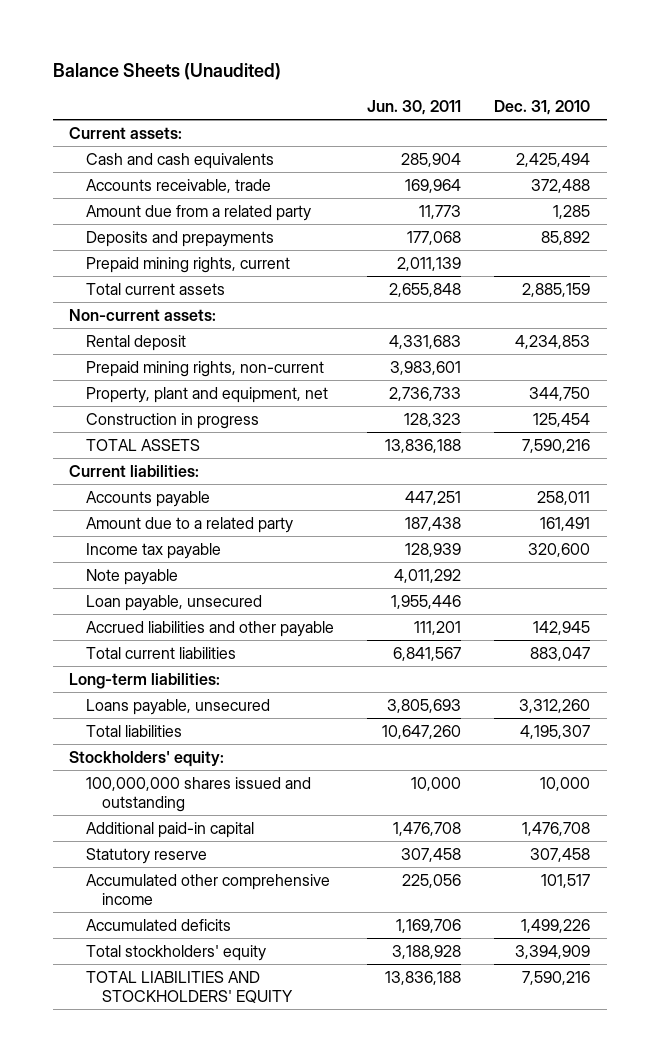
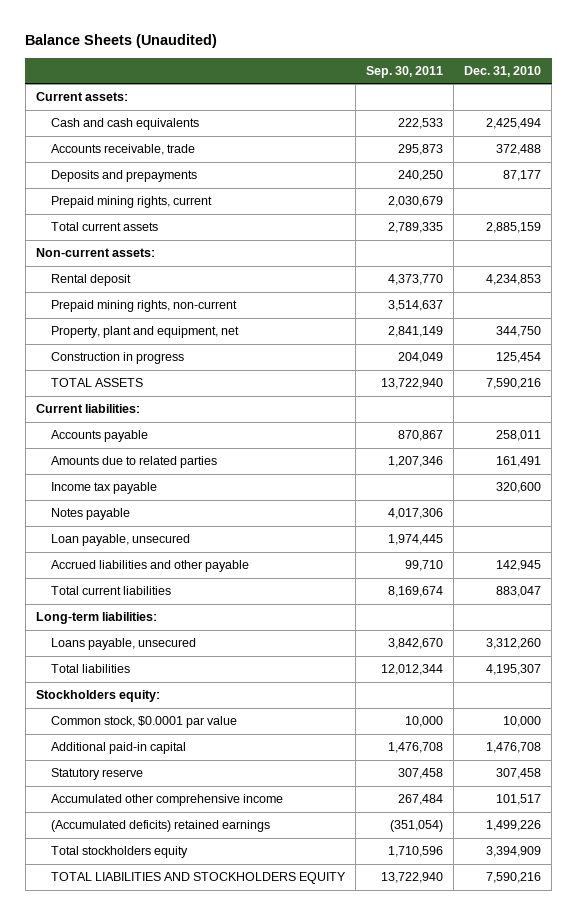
- | Jun. 30, 2011 | Dec. 31, 2010
+ | Sep. 30, 2011 | Dec. 31, 2010
- Amount due from a related party | 11,773 | 1,285
- Deposits and prepayments | 177,068 | 85,892
+ Deposits and prepayments | 240,250 | 87,177
- Amount due to a related party | 187,438 | 161,491
+ Amounts due to related parties | 1,207,346 | 161,491
- Note payable | 4,011,292 |
+ Notes payable | 4,017,306 |
- Stockholders' equity:
- 100,000,000 shares issued and outstanding | 10,000 | 10,000
+ Stockholders equity:
+ Common stock, $0.0001 par value | 10,000 | 10,000
- Accumulated deficits | 1,169,706 | 1,499,226
- Total stockholders' equity | 3,188,928 | 3,394,909
- TOTAL LIABILITIES AND STOCKHOLDERS' EQUITY | 13,836,188 | 7,590,216
+ (Accumulated deficits) retained earnings | (351,054) | 1,499,226
+ Total stockholders equity | 1,710,596 | 3,394,909
+ TOTAL LIABILITIES AND STOCKHOLDERS EQUITY | 13,722,940 | 7,590,216

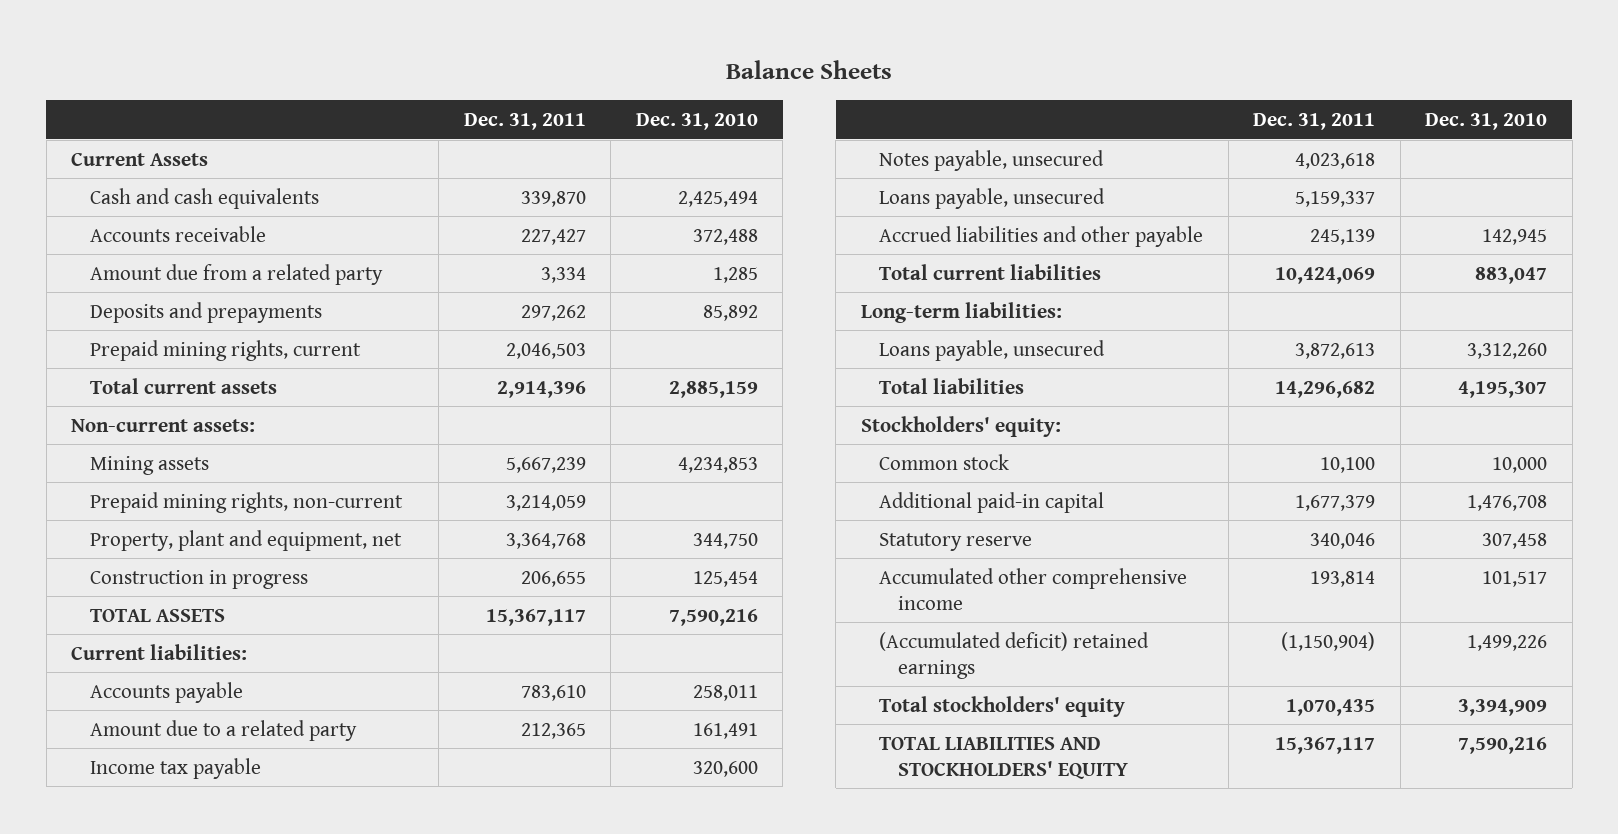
- Balance Sheets (Unaudited)
+ Balance Sheets
- | Sep. 30, 2011 | Dec. 31, 2010
+ | Dec. 31, 2011 | Dec. 31, 2010
- Current assets:
+ Current Assets
- Accounts receivable, trade | 295,873 | 372,488
- Deposits and prepayments | 240,250 | 87,177
+ Accounts receivable | 227,427 | 372,488
+ Amount due from a related party | 3,334 | 1,285
+ Deposits and prepayments | 297,262 | 85,892
- Rental deposit | 4,373,770 | 4,234,853
+ Mining assets | 5,667,239 | 4,234,853
- Amounts due to related parties | 1,207,346 | 161,491
+ Amount due to a related party | 212,365 | 161,491
- Notes payable | 4,017,306 |
- Loan payable, unsecured | 1,974,445 |
+ Notes payable, unsecured | 4,023,618 |
+ Loans payable, unsecured | 5,159,337 |
- Stockholders equity:
- Common stock, $0.0001 par value | 10,000 | 10,000
+ Stockholders' equity:
+ Common stock | 10,100 | 10,000
- (Accumulated deficits) retained earnings | (351,054) | 1,499,226
- Total stockholders equity | 1,710,596 | 3,394,909
- TOTAL LIABILITIES AND STOCKHOLDERS EQUITY | 13,722,940 | 7,590,216
+ (Accumulated deficit) retained earnings | (1,150,904) | 1,499,226
+ Total stockholders' equity | 1,070,435 | 3,394,909
+ TOTAL LIABILITIES AND STOCKHOLDERS' EQUITY | 15,367,117 | 7,590,216

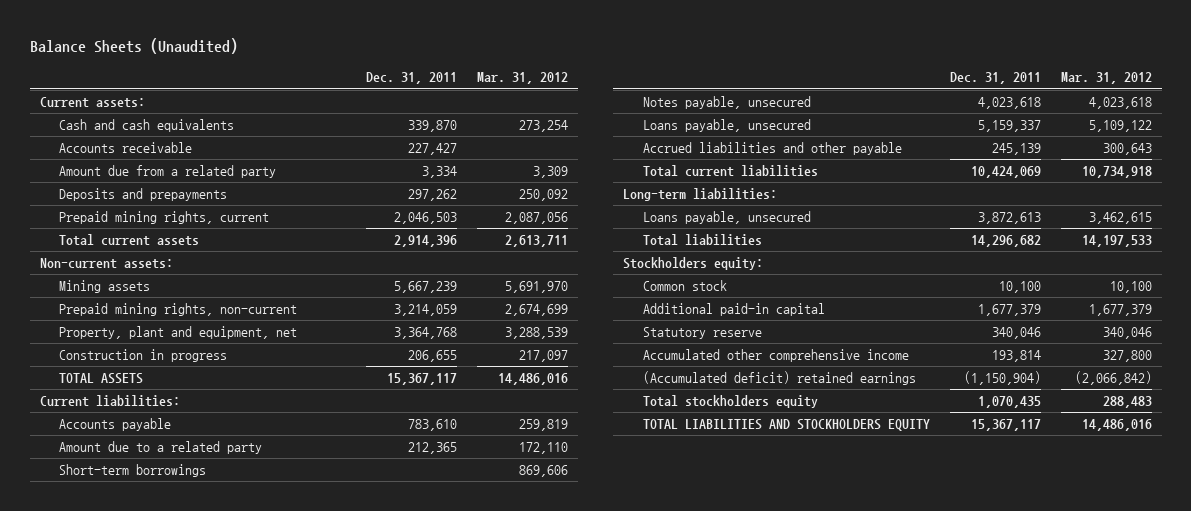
- Balance Sheets
+ Balance Sheets (Unaudited)
- | Dec. 31, 2011 | Dec. 31, 2010
+ | Dec. 31, 2011 | Mar. 31, 2012
- Current Assets
+ Current assets:
- Income tax payable | | 320,600
+ Short-term borrowings | | 869,606
- Stockholders' equity:
+ Stockholders equity:
- Total stockholders' equity | 1,070,435 | 3,394,909
- TOTAL LIABILITIES AND STOCKHOLDERS' EQUITY | 15,367,117 | 7,590,216
+ Total stockholders equity | 1,070,435 | 288,483
+ TOTAL LIABILITIES AND STOCKHOLDERS EQUITY | 15,367,117 | 14,486,016

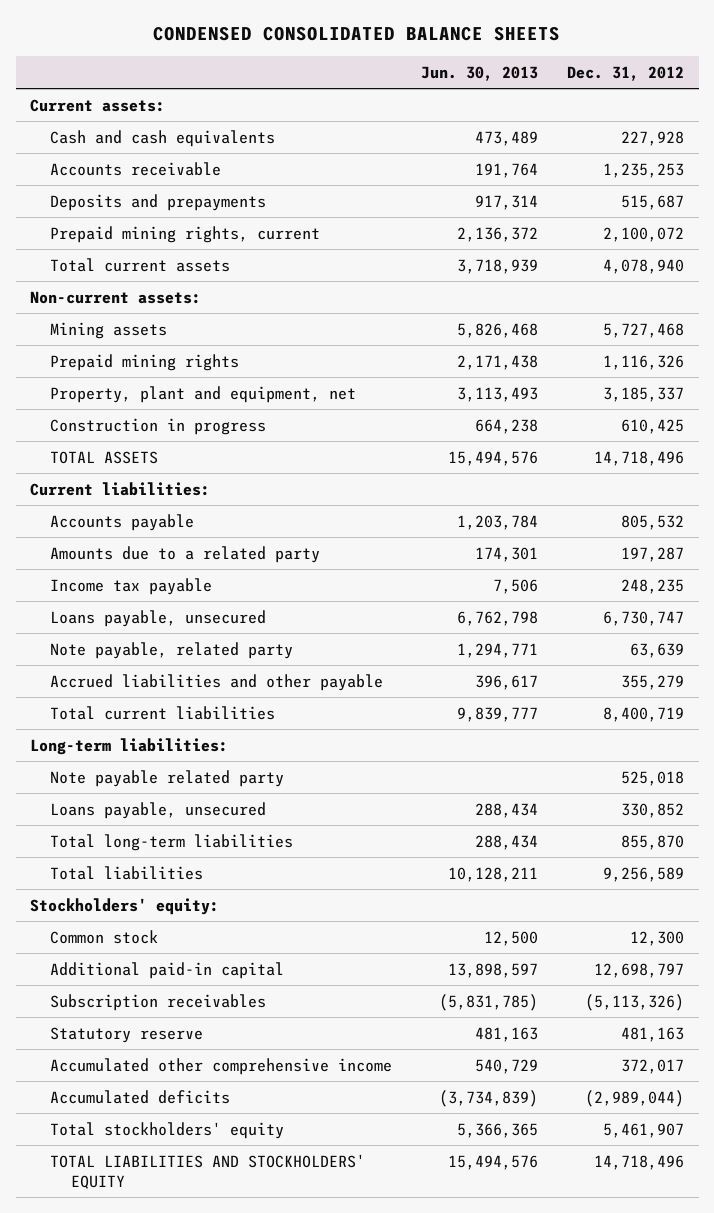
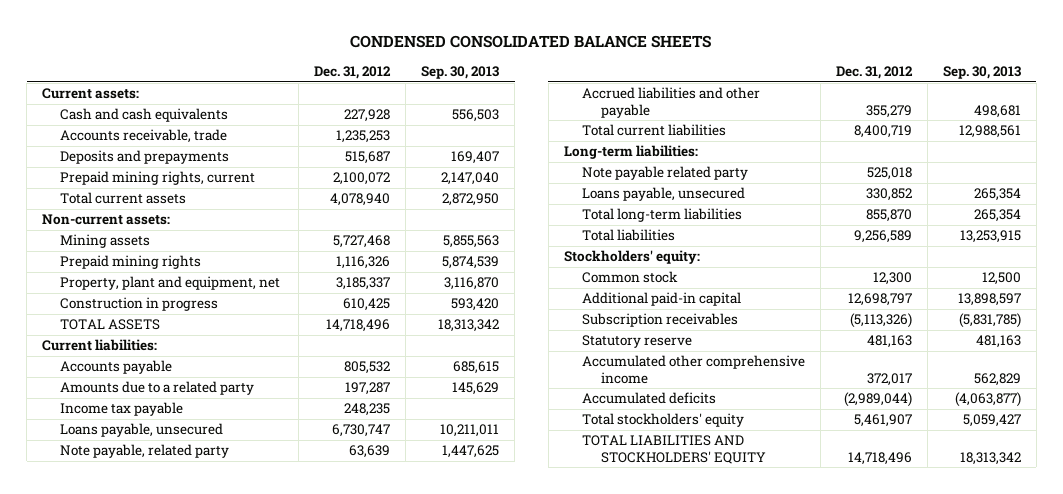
- | Jun. 30, 2013 | Dec. 31, 2012
+ | Dec. 31, 2012 | Sep. 30, 2013
- Accounts receivable | 191,764 | 1,235,253
+ Accounts receivable, trade | 1,235,253 |

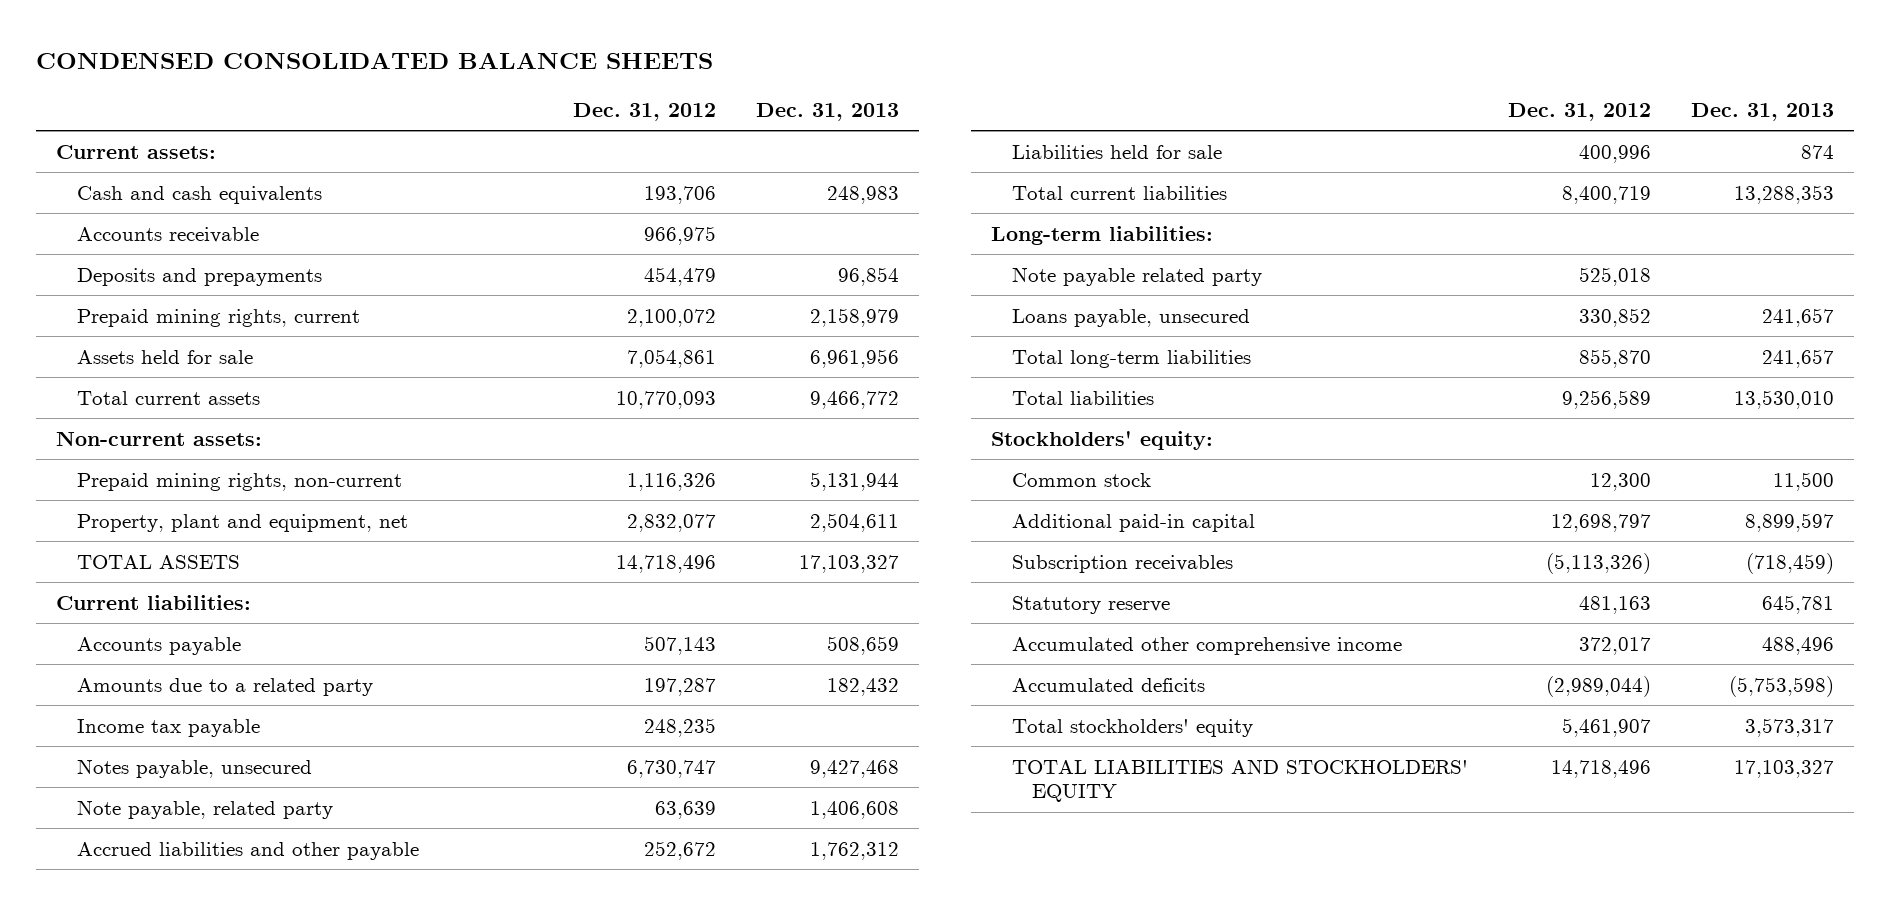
- | Dec. 31, 2012 | Sep. 30, 2013
+ | Dec. 31, 2012 | Dec. 31, 2013
- Cash and cash equivalents | 227,928 | 556,503
- Accounts receivable, trade | 1,235,253 |
- Deposits and prepayments | 515,687 | 169,407
+ Cash and cash equivalents | 193,706 | 248,983
+ Accounts receivable | 966,975 |
+ Deposits and prepayments | 454,479 | 96,854
- Total current assets | 4,078,940 | 2,872,950
+ Assets held for sale | 7,054,861 | 6,961,956
+ Total current assets | 10,770,093 | 9,466,772
- Mining assets | 5,727,468 | 5,855,563
- Prepaid mining rights | 1,116,326 | 5,874,539
- Property, plant and equipment, net | 3,185,337 | 3,116,870
- Construction in progress | 610,425 | 593,420
+ Prepaid mining rights, non-current | 1,116,326 | 5,131,944
+ Property, plant and equipment, net | 2,832,077 | 2,504,611
- Accounts payable | 805,532 | 685,615
+ Accounts payable | 507,143 | 508,659
- Loans payable, unsecured | 6,730,747 | 10,211,011
+ Notes payable, unsecured | 6,730,747 | 9,427,468
- Accrued liabilities and other payable | 355,279 | 498,681
+ Accrued liabilities and other payable | 252,672 | 1,762,312
+ Liabilities held for sale | 400,996 | 874

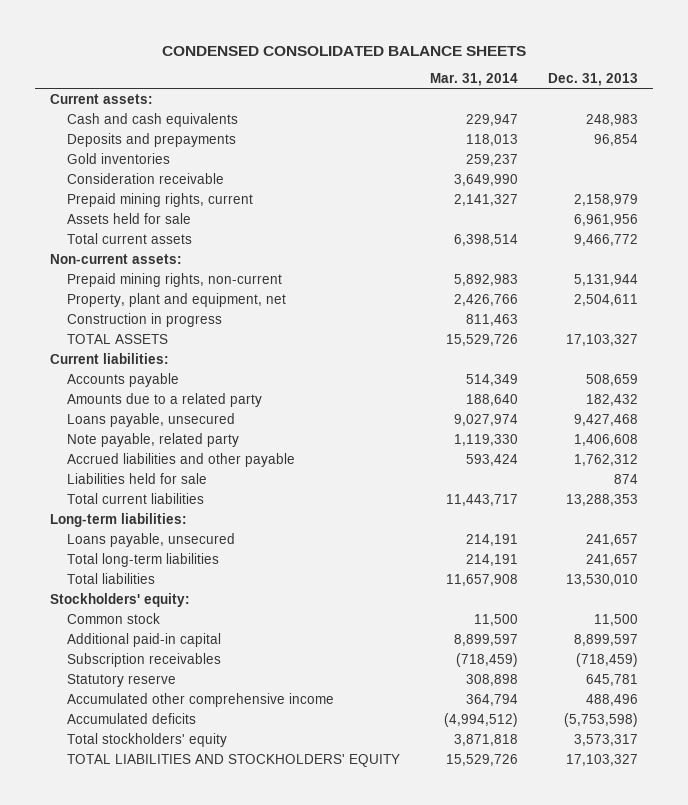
- | Dec. 31, 2012 | Dec. 31, 2013
+ | Mar. 31, 2014 | Dec. 31, 2013
- Accounts receivable | 966,975 |
+ Gold inventories | 259,237 |
+ Consideration receivable | 3,649,990 |
+ Construction in progress | 811,463 |
- Income tax payable | 248,235 |
- Notes payable, unsecured | 6,730,747 | 9,427,468
+ Loans payable, unsecured | 9,027,974 | 9,427,468
- Note payable related party | 525,018 |

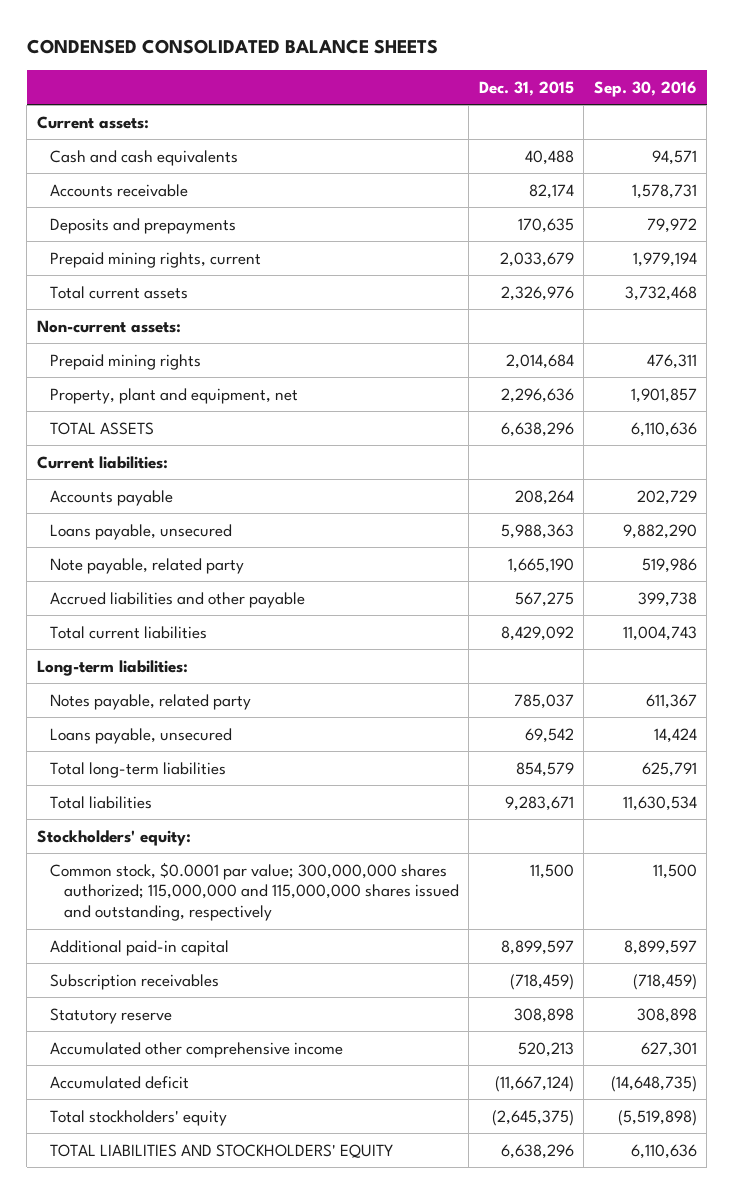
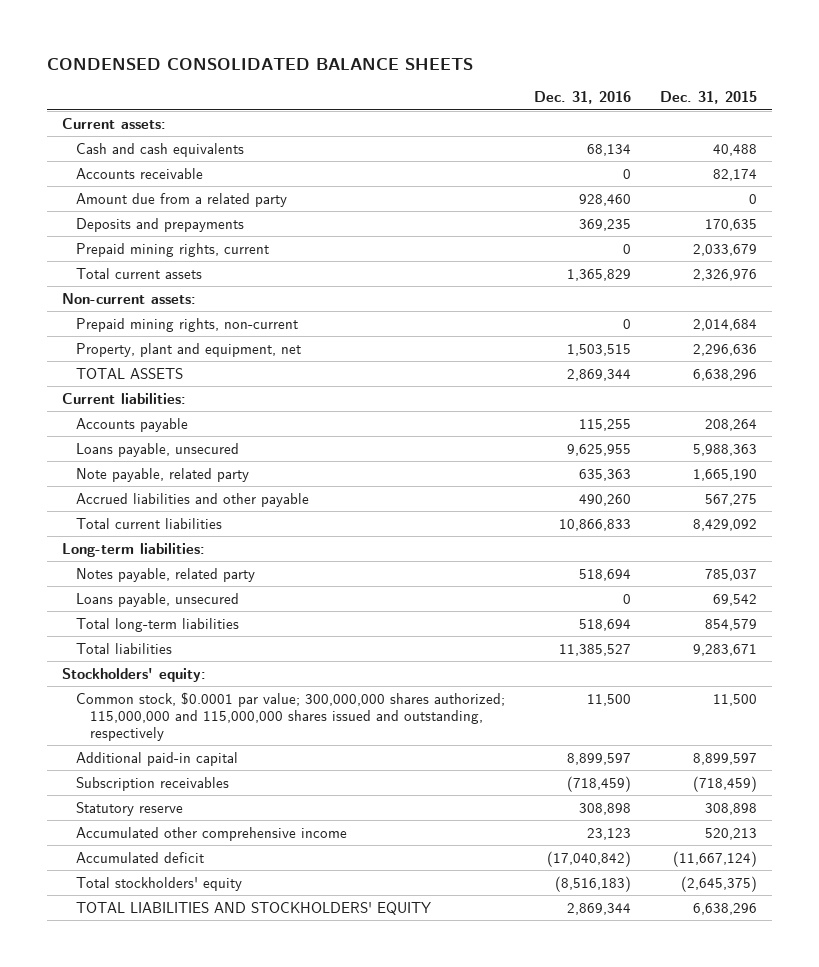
- | Dec. 31, 2015 | Sep. 30, 2016
+ | Dec. 31, 2016 | Dec. 31, 2015
+ Amount due from a related party | 928,460 | 0
- Prepaid mining rights | 2,014,684 | 476,311
+ Prepaid mining rights, non-current | 0 | 2,014,684

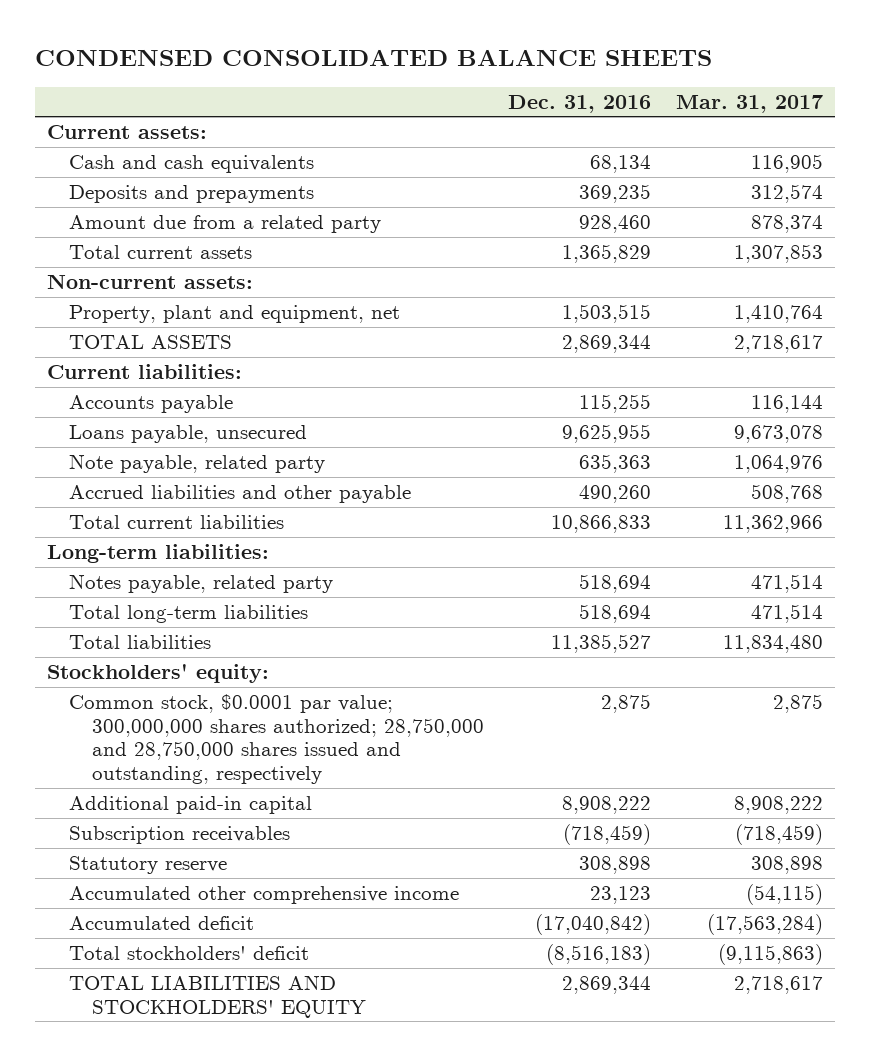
- | Dec. 31, 2016 | Dec. 31, 2015
+ | Dec. 31, 2016 | Mar. 31, 2017
- Accounts receivable | 0 | 82,174
- Prepaid mining rights, current | 0 | 2,033,679
moved down: Amount due from a related party | 928,460 | 878,374
- Prepaid mining rights, non-current | 0 | 2,014,684
- Loans payable, unsecured | 0 | 69,542
- Common stock, $0.0001 par value; 300,000,000 shares authorized; 115,000,000 and 115,000,000 shares issued and outstanding, respectively | 11,500 | 11,500
- Additional paid-in capital | 8,899,597 | 8,899,597
+ Common stock, $0.0001 par value; 300,000,000 shares authorized; 28,750,000 and 28,750,000 shares issued and outstanding, respectively | 2,875 | 2,875
+ Additional paid-in capital | 8,908,222 | 8,908,222
- Total stockholders' equity | (8,516,183) | (2,645,375)
+ Total stockholders' deficit | (8,516,183) | (9,115,863)

